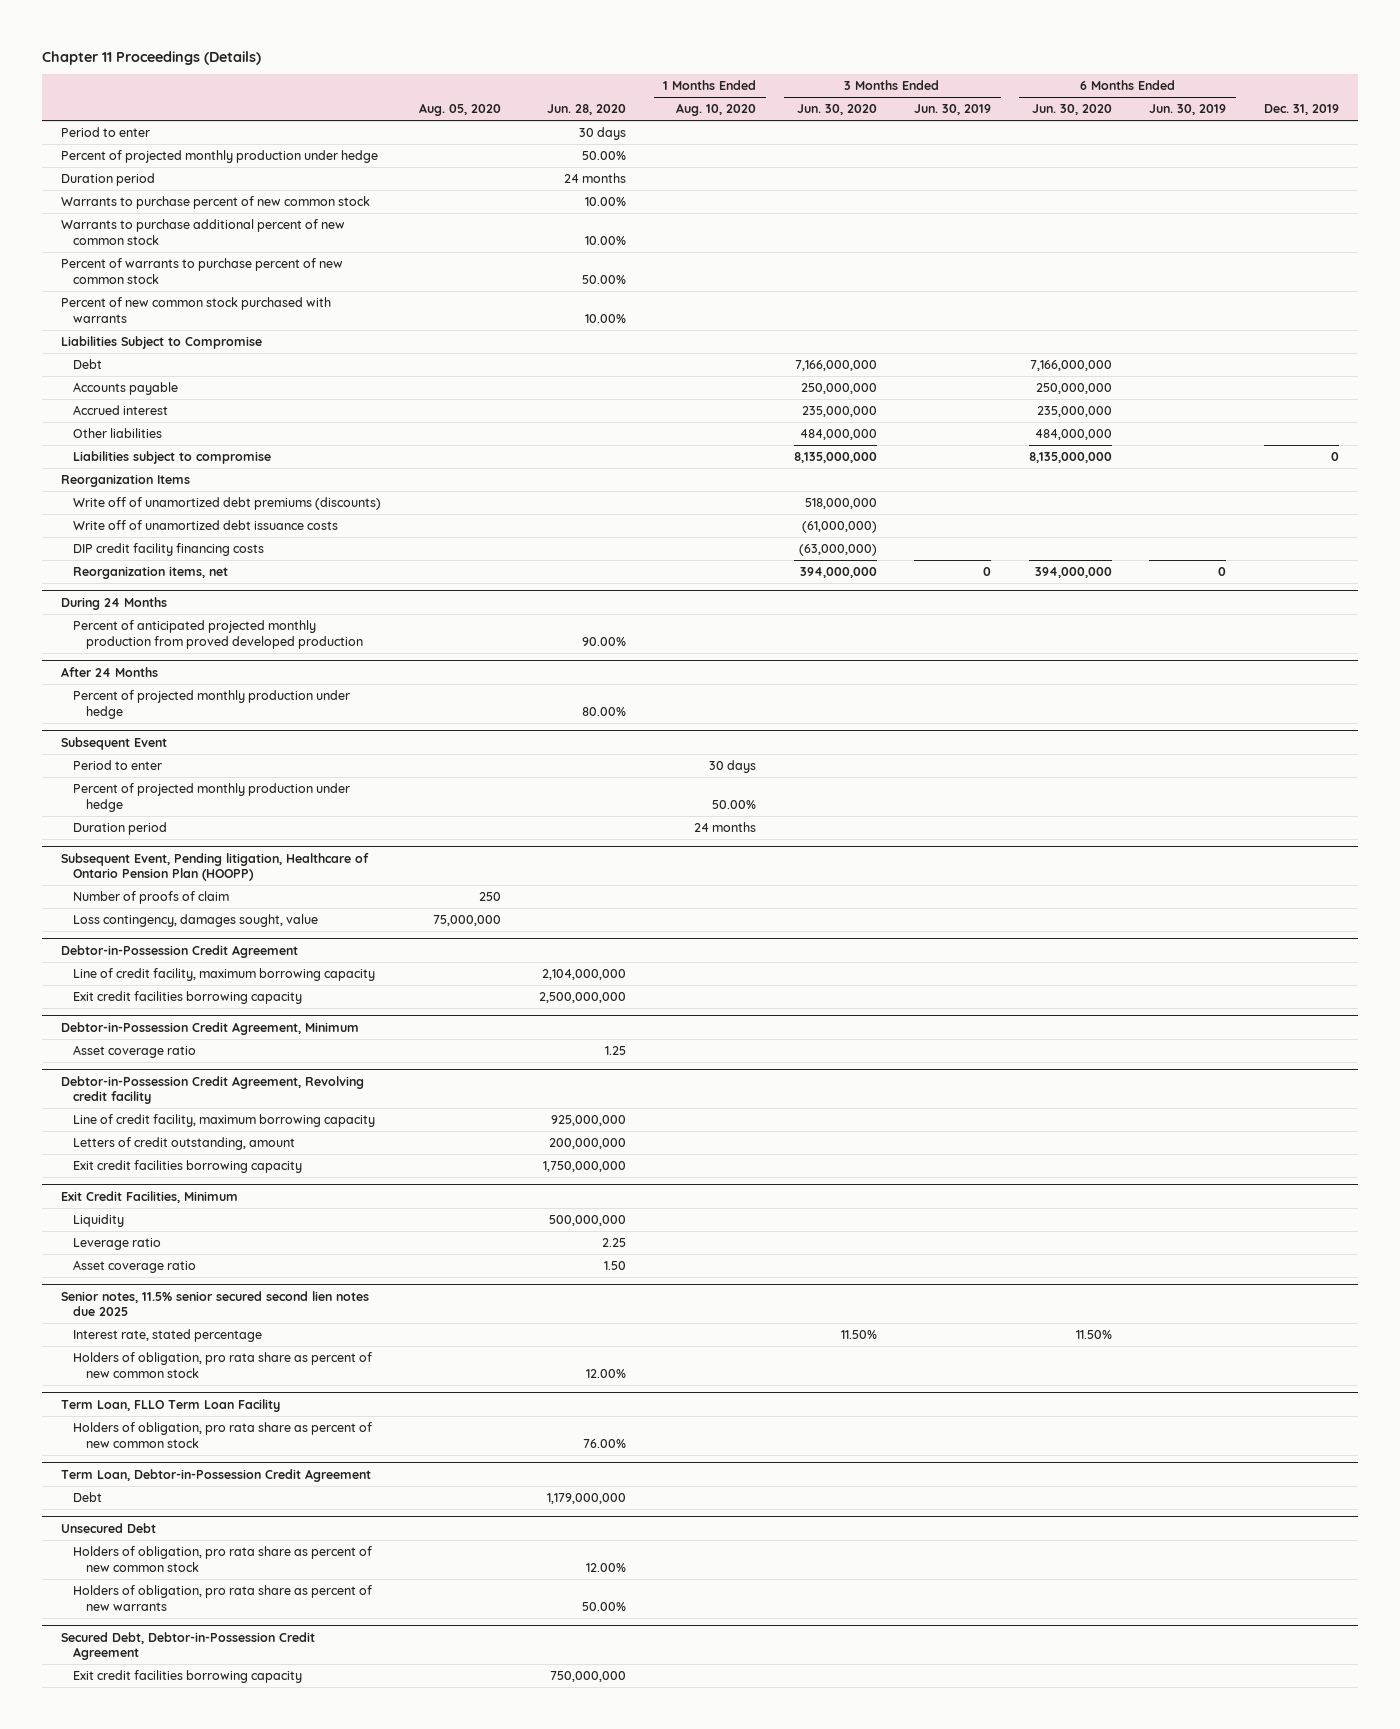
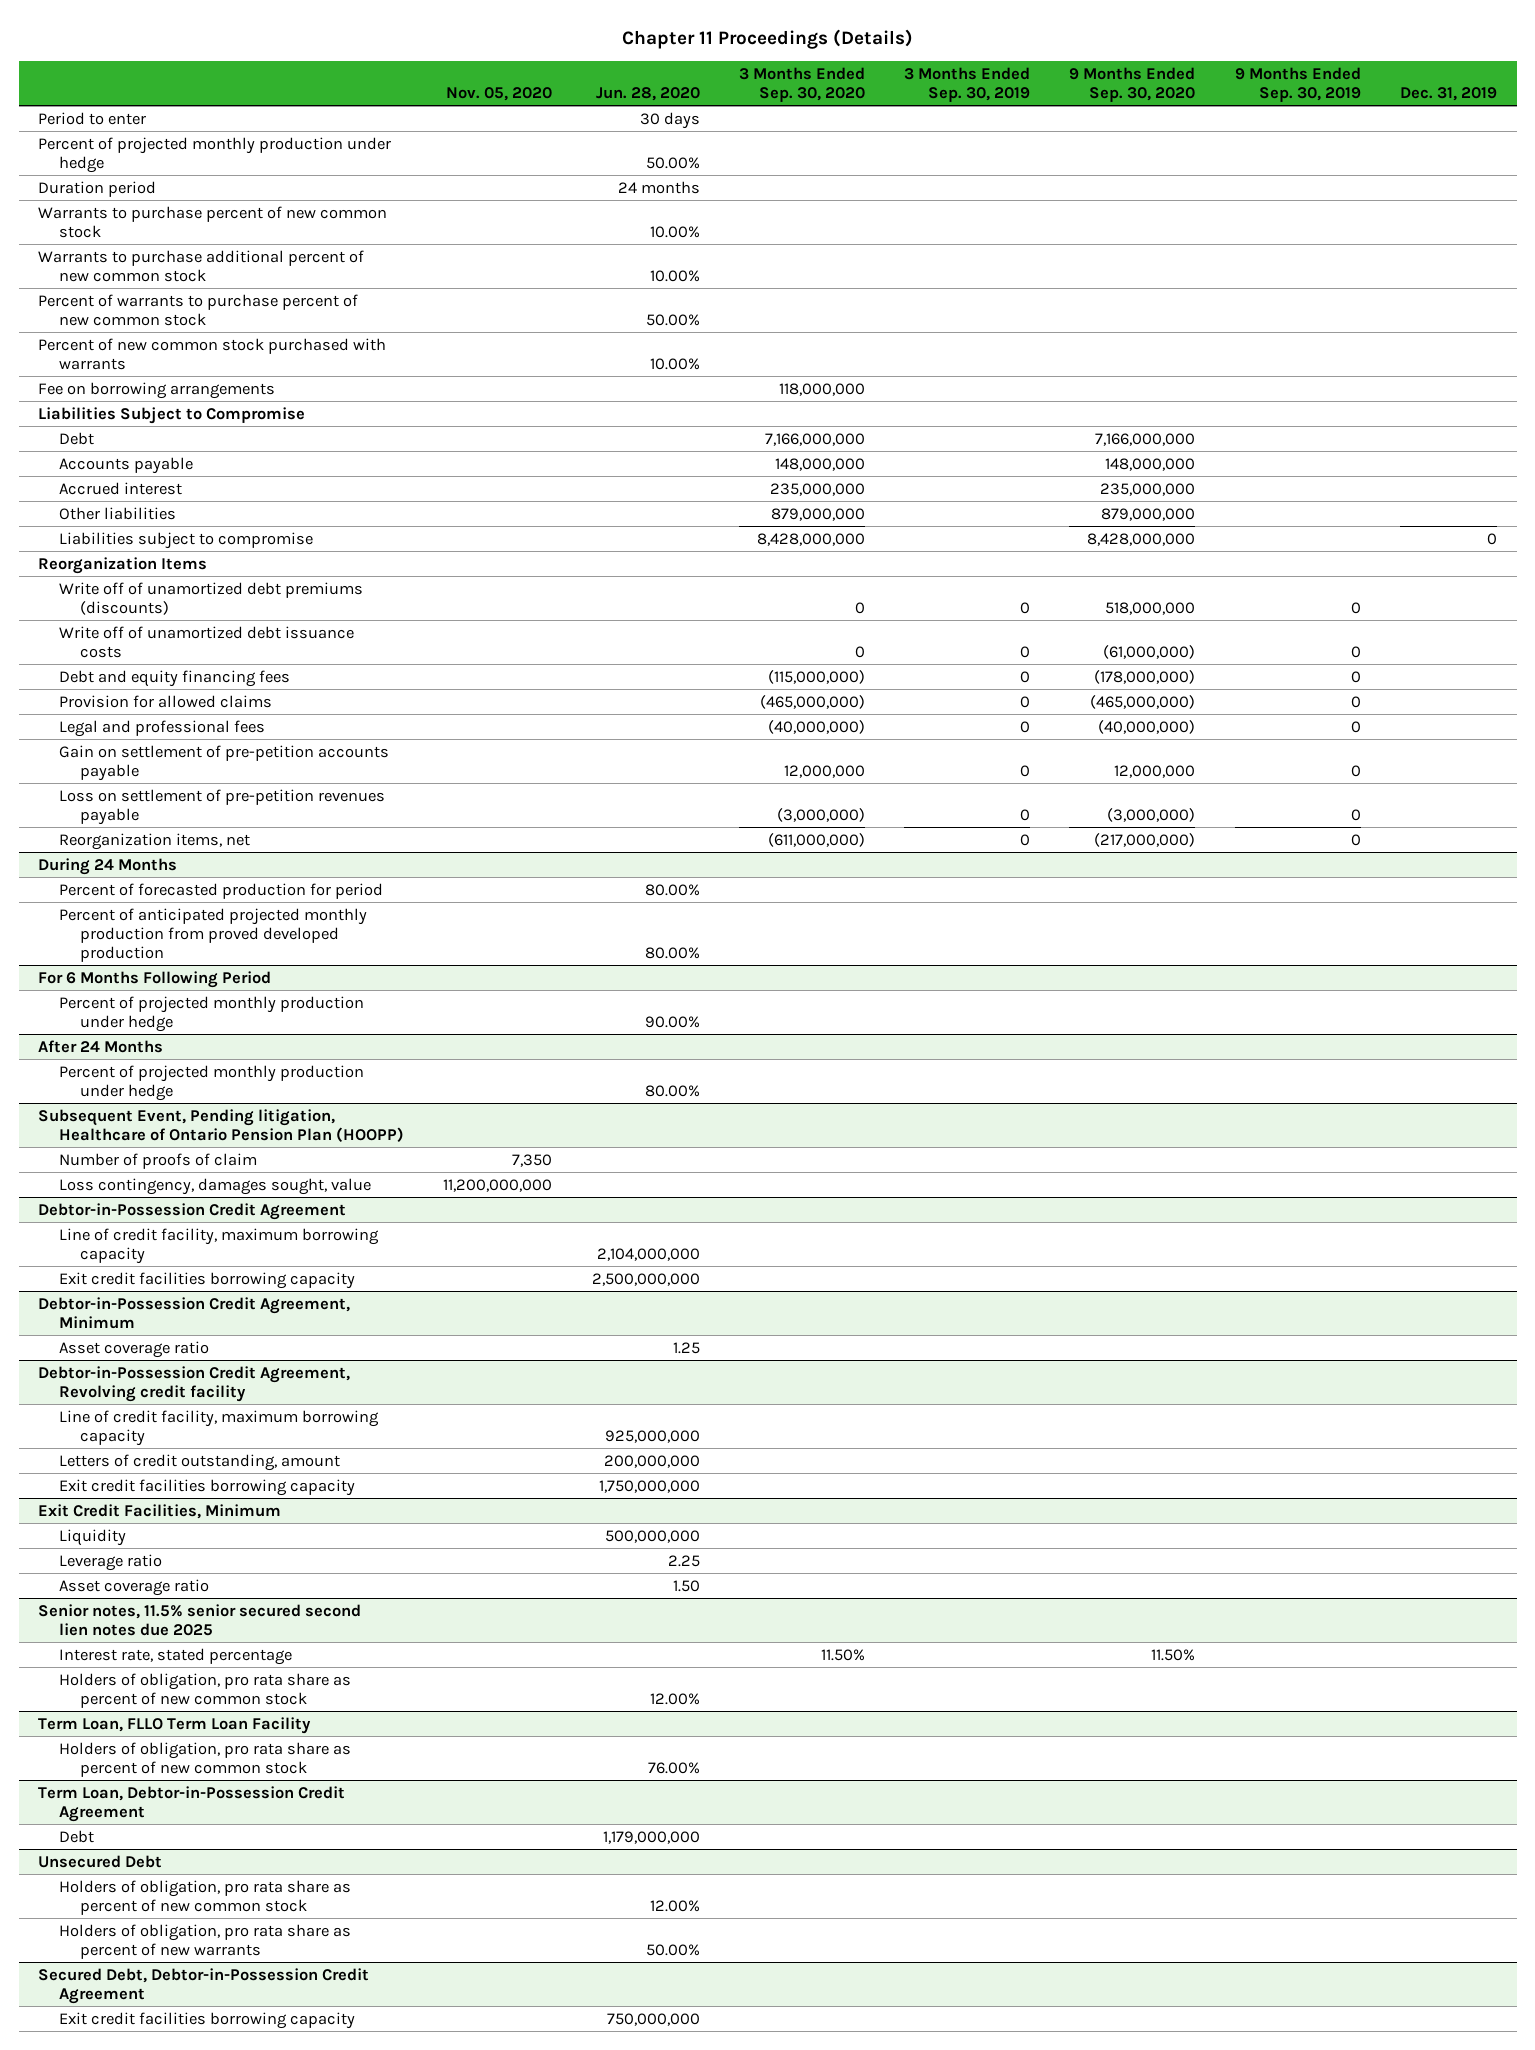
- | Aug. 05, 2020 | Jun. 28, 2020 | 1 Months Ended Aug. 10, 2020 | 3 Months Ended Jun. 30, 2020 | 3 Months Ended Jun. 30, 2019 | 6 Months Ended Jun. 30, 2020 | 6 Months Ended Jun. 30, 2019 | Dec. 31, 2019
+ | Nov. 05, 2020 | Jun. 28, 2020 | 3 Months Ended Sep. 30, 2020 | 3 Months Ended Sep. 30, 2019 | 9 Months Ended Sep. 30, 2020 | 9 Months Ended Sep. 30, 2019 | Dec. 31, 2019
+ Fee on borrowing arrangements | | | 118,000,000 | | | |
- DIP credit facility financing costs | | | | (63,000,000) | | | |
+ Debt and equity financing fees | | | (115,000,000) | 0 | (178,000,000) | 0 |
+ Provision for allowed claims | | | (465,000,000) | 0 | (465,000,000) | 0 |
+ Legal and professional fees | | | (40,000,000) | 0 | (40,000,000) | 0 |
+ Gain on settlement of pre-petition accounts payable | | | 12,000,000 | 0 | 12,000,000 | 0 |
+ Loss on settlement of pre-petition revenues payable | | | (3,000,000) | 0 | (3,000,000) | 0 |
@ During 24 Months
- Percent of anticipated projected monthly production from proved developed production | | 90.00% | | | | | |
+ Percent of forecasted production for period | | 80.00% | | | | |
+ Percent of anticipated projected monthly production from proved developed production | | 80.00% | | | | |
+ For 6 Months Following Period
+ Percent of projected monthly production under hedge | | 90.00% | | | | |
- Subsequent Event
- Period to enter | | | 30 days | | | | |
- Percent of projected monthly production under hedge | | | 50.00% | | | | |
- Duration period | | | 24 months | | | | |

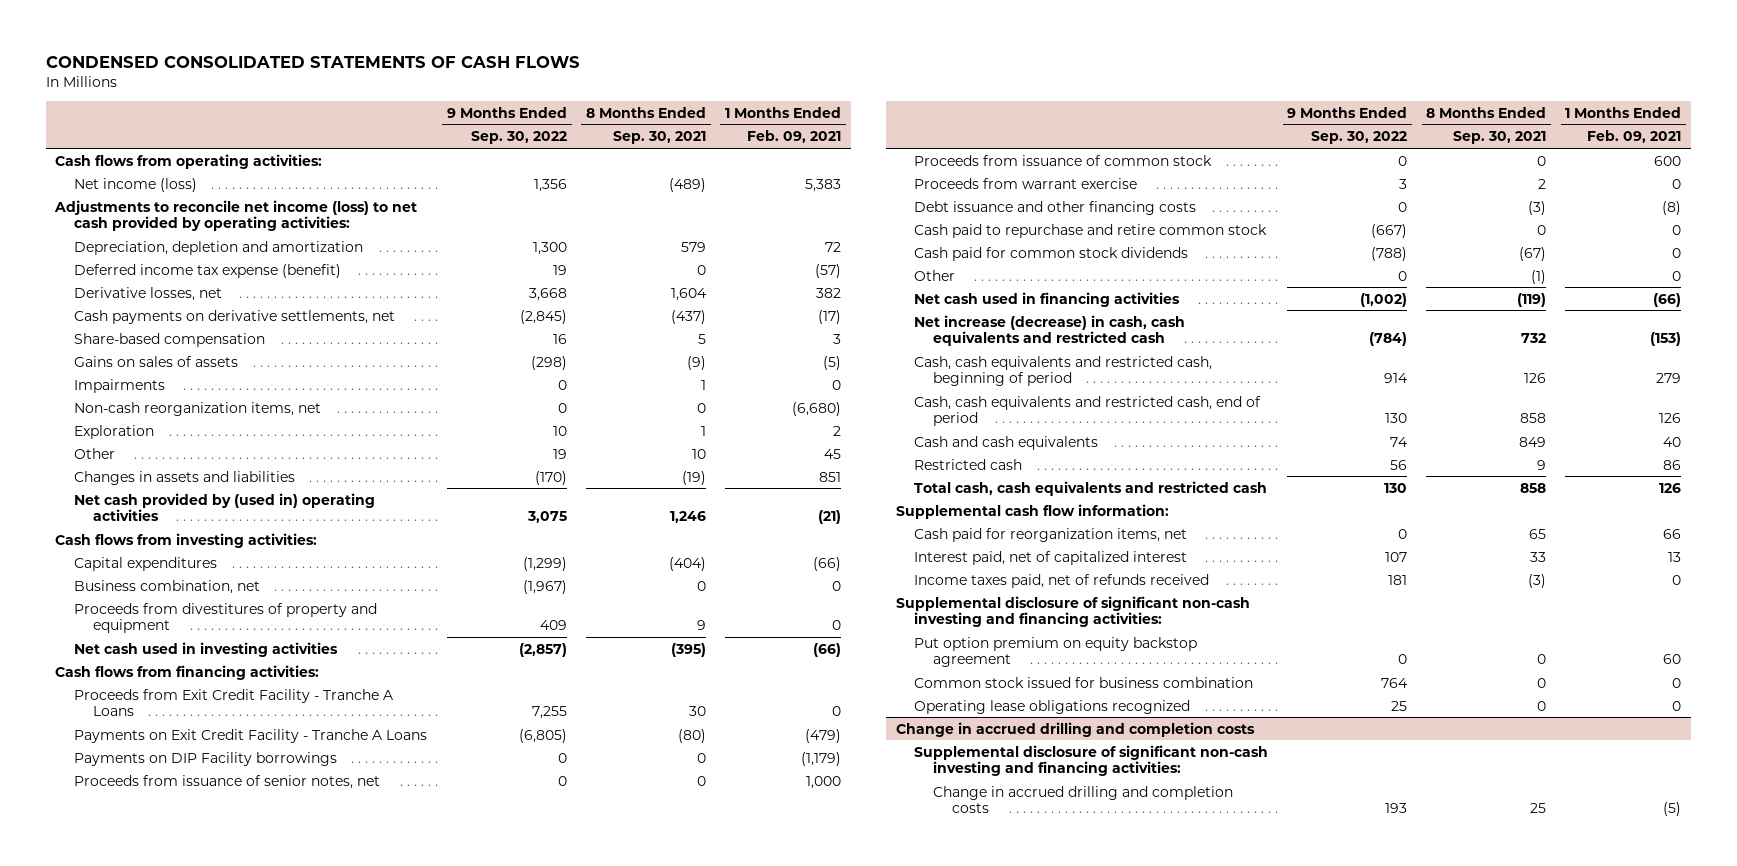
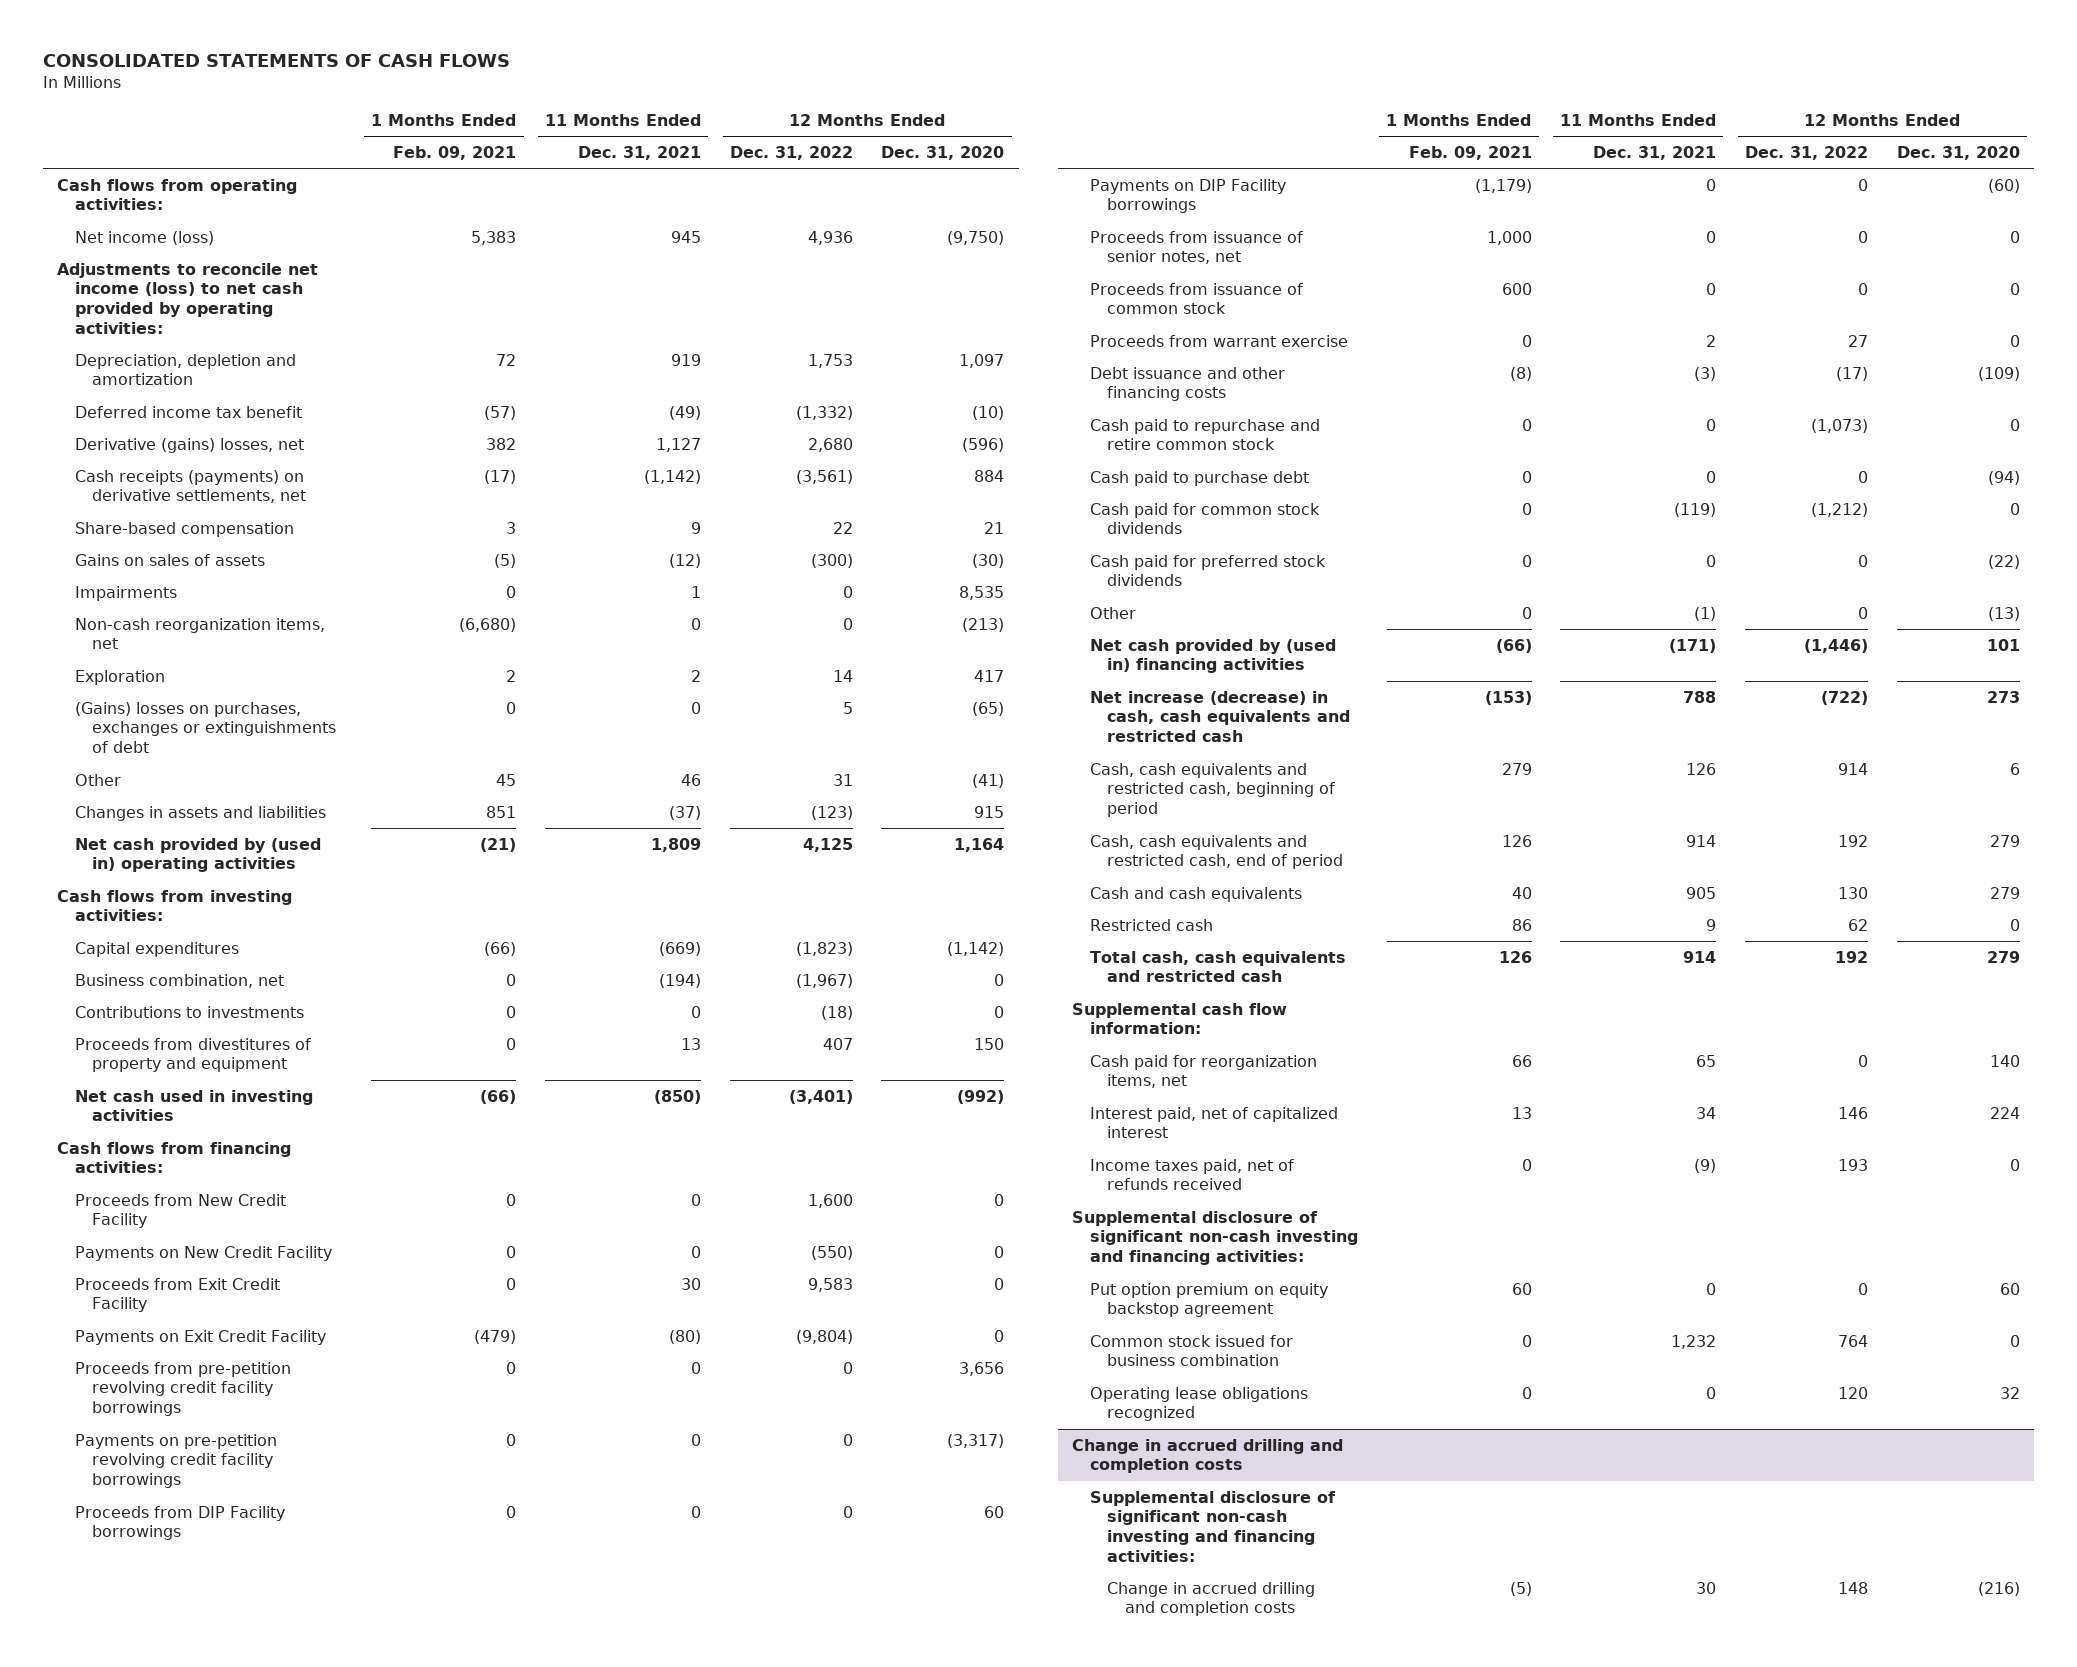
- CONDENSED CONSOLIDATED STATEMENTS OF CASH FLOWS
+ CONSOLIDATED STATEMENTS OF CASH FLOWS
- | 9 Months Ended Sep. 30, 2022 | 8 Months Ended Sep. 30, 2021 | 1 Months Ended Feb. 09, 2021
+ | 1 Months Ended Feb. 09, 2021 | 11 Months Ended Dec. 31, 2021 | 12 Months Ended Dec. 31, 2022 | 12 Months Ended Dec. 31, 2020
- Deferred income tax expense (benefit) | 19 | 0 | (57)
- Derivative losses, net | 3,668 | 1,604 | 382
- Cash payments on derivative settlements, net | (2,845) | (437) | (17)
+ Deferred income tax benefit | (57) | (49) | (1,332) | (10)
+ Derivative (gains) losses, net | 382 | 1,127 | 2,680 | (596)
+ Cash receipts (payments) on derivative settlements, net | (17) | (1,142) | (3,561) | 884
+ (Gains) losses on purchases, exchanges or extinguishments of debt | 0 | 0 | 5 | (65)
+ Contributions to investments | 0 | 0 | (18) | 0
- Proceeds from Exit Credit Facility - Tranche A Loans | 7,255 | 30 | 0
- Payments on Exit Credit Facility - Tranche A Loans | (6,805) | (80) | (479)
+ Proceeds from New Credit Facility | 0 | 0 | 1,600 | 0
+ Payments on New Credit Facility | 0 | 0 | (550) | 0
+ Proceeds from Exit Credit Facility | 0 | 30 | 9,583 | 0
+ Payments on Exit Credit Facility | (479) | (80) | (9,804) | 0
+ Proceeds from pre-petition revolving credit facility borrowings | 0 | 0 | 0 | 3,656
+ Payments on pre-petition revolving credit facility borrowings | 0 | 0 | 0 | (3,317)
+ Proceeds from DIP Facility borrowings | 0 | 0 | 0 | 60
+ Cash paid to purchase debt | 0 | 0 | 0 | (94)
+ Cash paid for preferred stock dividends | 0 | 0 | 0 | (22)
- Net cash used in financing activities | (1,002) | (119) | (66)
+ Net cash provided by (used in) financing activities | (66) | (171) | (1,446) | 101

